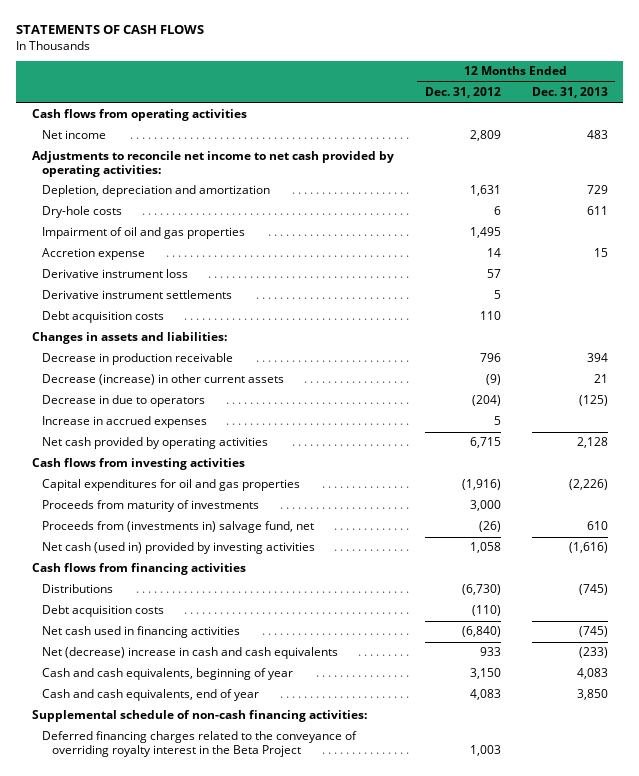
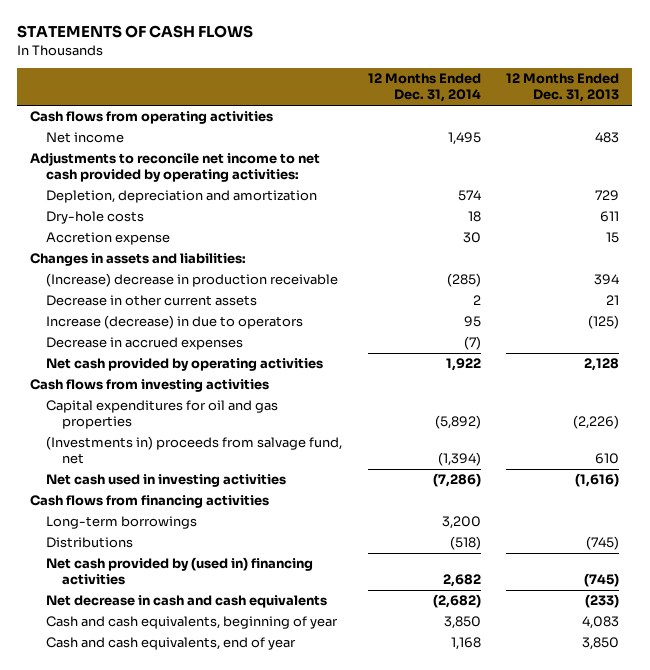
- | 12 Months Ended Dec. 31, 2012 | 12 Months Ended Dec. 31, 2013
+ | 12 Months Ended Dec. 31, 2014 | 12 Months Ended Dec. 31, 2013
- Impairment of oil and gas properties | 1,495 |
- Derivative instrument loss | 57 |
- Derivative instrument settlements | 5 |
- Debt acquisition costs | 110 |
- Decrease in production receivable | 796 | 394
- Decrease (increase) in other current assets | (9) | 21
- Decrease in due to operators | (204) | (125)
- Increase in accrued expenses | 5 |
+ (Increase) decrease in production receivable | (285) | 394
+ Decrease in other current assets | 2 | 21
+ Increase (decrease) in due to operators | 95 | (125)
+ Decrease in accrued expenses | (7) |
- Proceeds from maturity of investments | 3,000 |
- Proceeds from (investments in) salvage fund, net | (26) | 610
- Net cash (used in) provided by investing activities | 1,058 | (1,616)
+ (Investments in) proceeds from salvage fund, net | (1,394) | 610
+ Net cash used in investing activities | (7,286) | (1,616)
+ Long-term borrowings | 3,200 |
- Debt acquisition costs | (110) |
- Net cash used in financing activities | (6,840) | (745)
- Net (decrease) increase in cash and cash equivalents | 933 | (233)
+ Net cash provided by (used in) financing activities | 2,682 | (745)
+ Net decrease in cash and cash equivalents | (2,682) | (233)
- Supplemental schedule of non-cash financing activities:
- Deferred financing charges related to the conveyance of overriding royalty interest in the Beta Project | 1,003 |

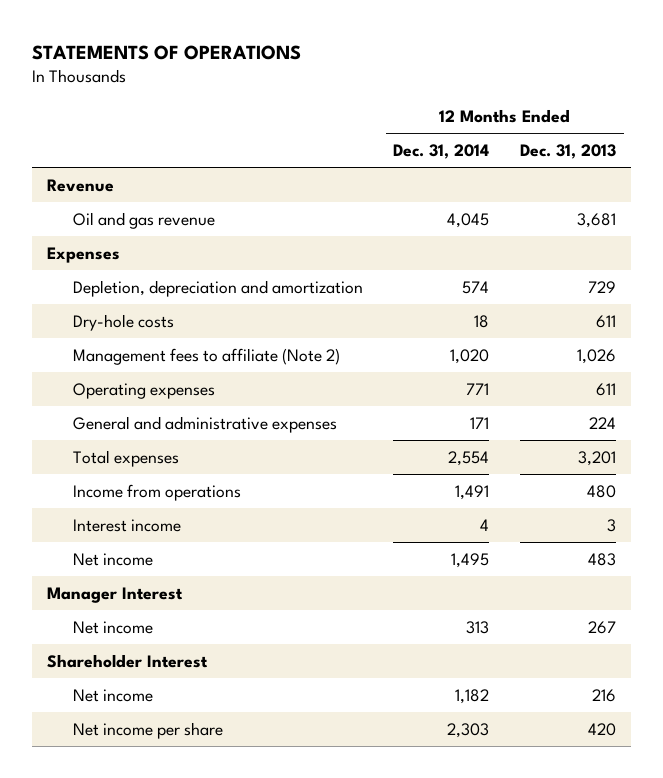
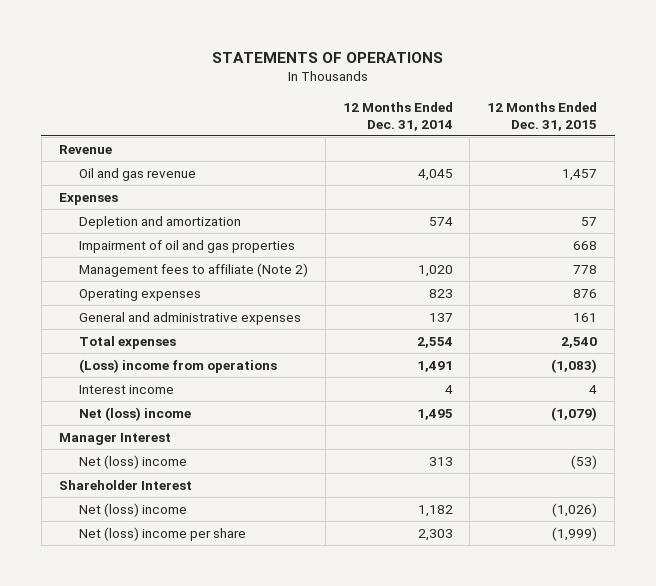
- | 12 Months Ended Dec. 31, 2014 | 12 Months Ended Dec. 31, 2013
+ | 12 Months Ended Dec. 31, 2014 | 12 Months Ended Dec. 31, 2015
- Depletion, depreciation and amortization | 574 | 729
- Dry-hole costs | 18 | 611
+ Depletion and amortization | 574 | 57
+ Impairment of oil and gas properties | | 668
- Operating expenses | 771 | 611
- General and administrative expenses | 171 | 224
+ Operating expenses | 823 | 876
+ General and administrative expenses | 137 | 161
- Income from operations | 1,491 | 480
+ (Loss) income from operations | 1,491 | (1,083)
- Net income | 1,495 | 483
+ Net (loss) income | 1,495 | (1,079)
- Net income | 313 | 267
+ Net (loss) income | 313 | (53)
- Net income | 1,182 | 216
- Net income per share | 2,303 | 420
+ Net (loss) income | 1,182 | (1,026)
+ Net (loss) income per share | 2,303 | (1,999)

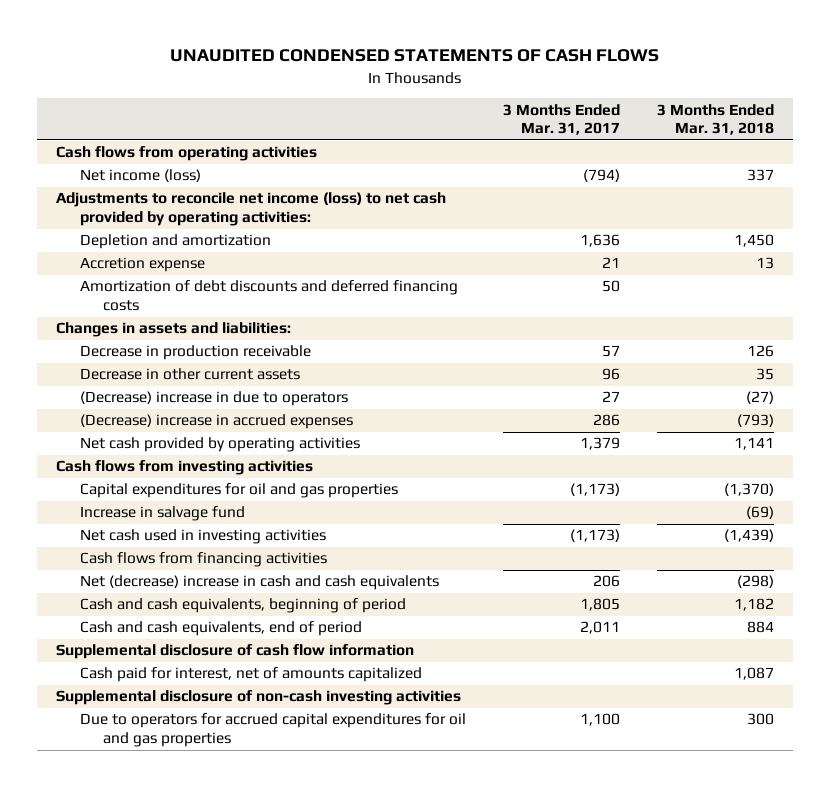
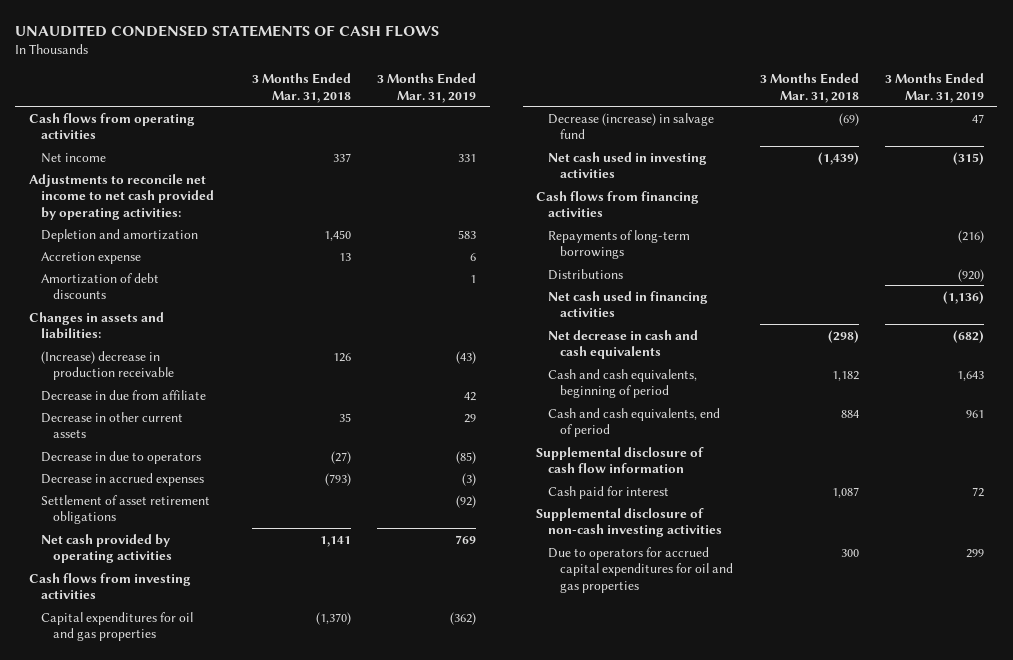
- | 3 Months Ended Mar. 31, 2017 | 3 Months Ended Mar. 31, 2018
+ | 3 Months Ended Mar. 31, 2018 | 3 Months Ended Mar. 31, 2019
- Net income (loss) | (794) | 337
- Adjustments to reconcile net income (loss) to net cash provided by operating activities:
+ Net income | 337 | 331
+ Adjustments to reconcile net income to net cash provided by operating activities:
- Amortization of debt discounts and deferred financing costs | 50 |
+ Amortization of debt discounts | | 1
- Decrease in production receivable | 57 | 126
+ (Increase) decrease in production receivable | 126 | (43)
+ Decrease in due from affiliate | | 42
- (Decrease) increase in due to operators | 27 | (27)
- (Decrease) increase in accrued expenses | 286 | (793)
+ Decrease in due to operators | (27) | (85)
+ Decrease in accrued expenses | (793) | (3)
+ Settlement of asset retirement obligations | | (92)
- Increase in salvage fund | | (69)
+ Decrease (increase) in salvage fund | (69) | 47
- Net (decrease) increase in cash and cash equivalents | 206 | (298)
+ Repayments of long-term borrowings | | (216)
+ Distributions | | (920)
+ Net cash used in financing activities | | (1,136)
+ Net decrease in cash and cash equivalents | (298) | (682)
- Cash paid for interest, net of amounts capitalized | | 1,087
+ Cash paid for interest | 1,087 | 72

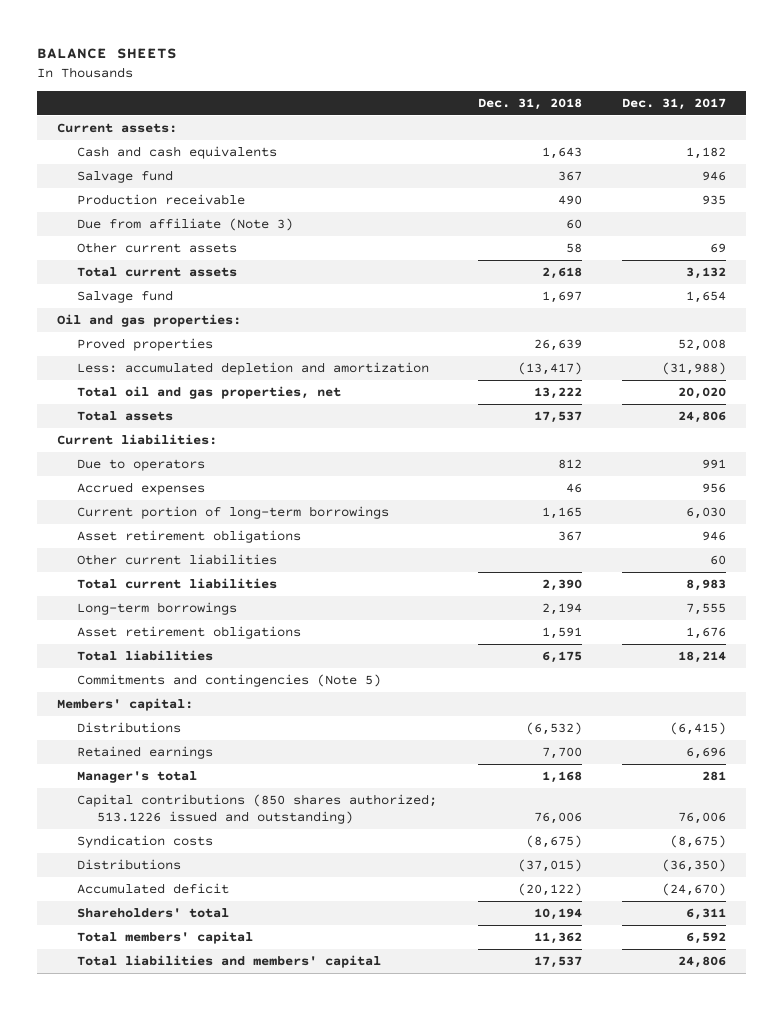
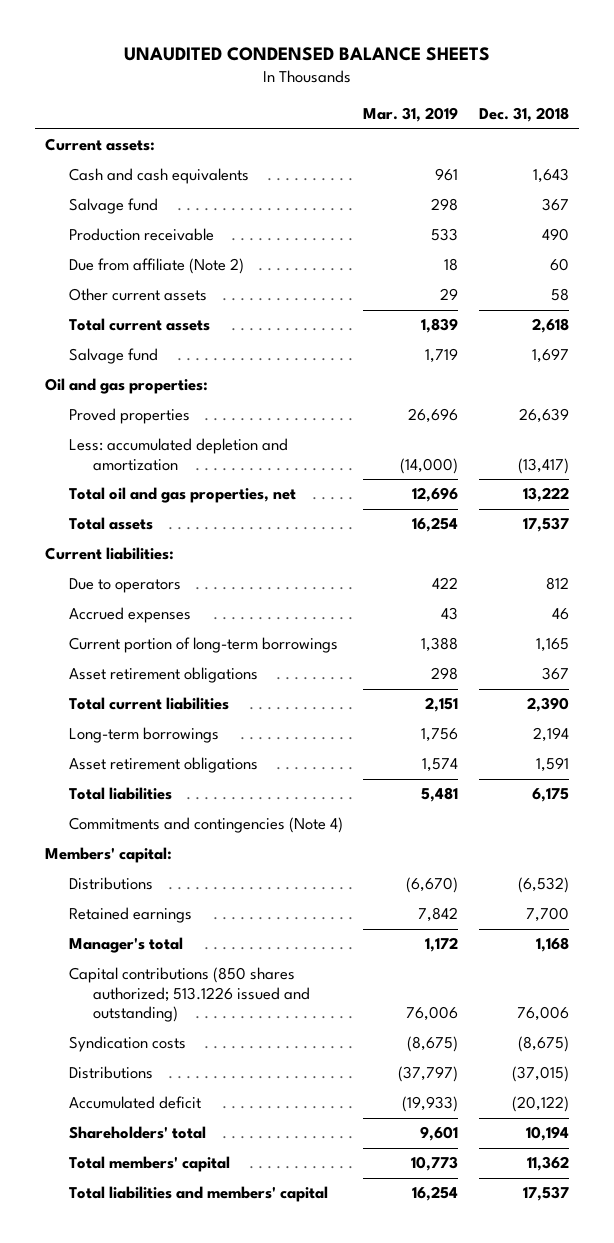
- BALANCE SHEETS
+ UNAUDITED CONDENSED BALANCE SHEETS
- | Dec. 31, 2018 | Dec. 31, 2017
+ | Mar. 31, 2019 | Dec. 31, 2018
- Due from affiliate (Note 3) | 60 |
+ Due from affiliate (Note 2) | 18 | 60
- Other current liabilities | | 60
- Commitments and contingencies (Note 5)
+ Commitments and contingencies (Note 4)

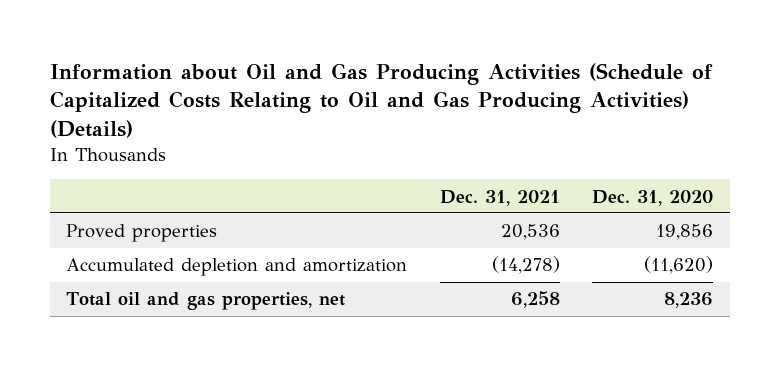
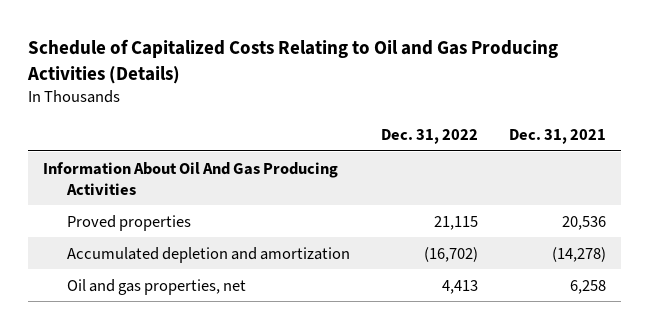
- Information about Oil and Gas Producing Activities (Schedule of Capitalized Costs Relating to Oil and Gas Producing Activities) (Details)
+ Schedule of Capitalized Costs Relating to Oil and Gas Producing Activities (Details)
- | Dec. 31, 2021 | Dec. 31, 2020
+ | Dec. 31, 2022 | Dec. 31, 2021
+ Information About Oil And Gas Producing Activities
- Total oil and gas properties, net | 6,258 | 8,236
+ Oil and gas properties, net | 4,413 | 6,258

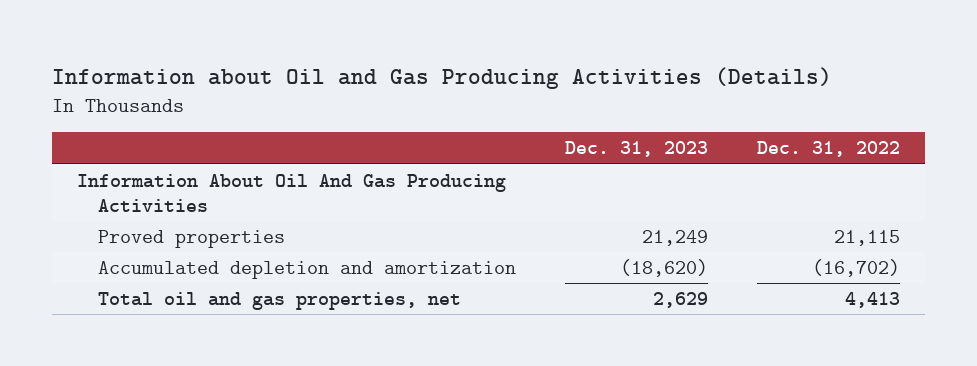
- Schedule of Capitalized Costs Relating to Oil and Gas Producing Activities (Details)
+ Information about Oil and Gas Producing Activities (Details)
- | Dec. 31, 2022 | Dec. 31, 2021
+ | Dec. 31, 2023 | Dec. 31, 2022
- Oil and gas properties, net | 4,413 | 6,258
+ Total oil and gas properties, net | 2,629 | 4,413

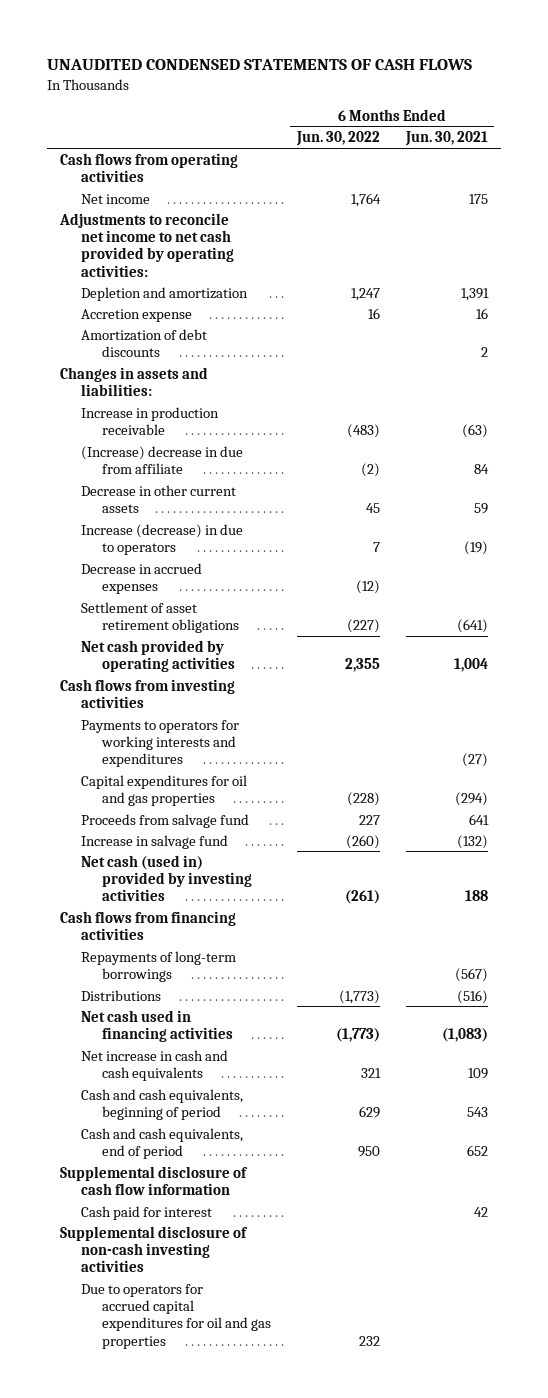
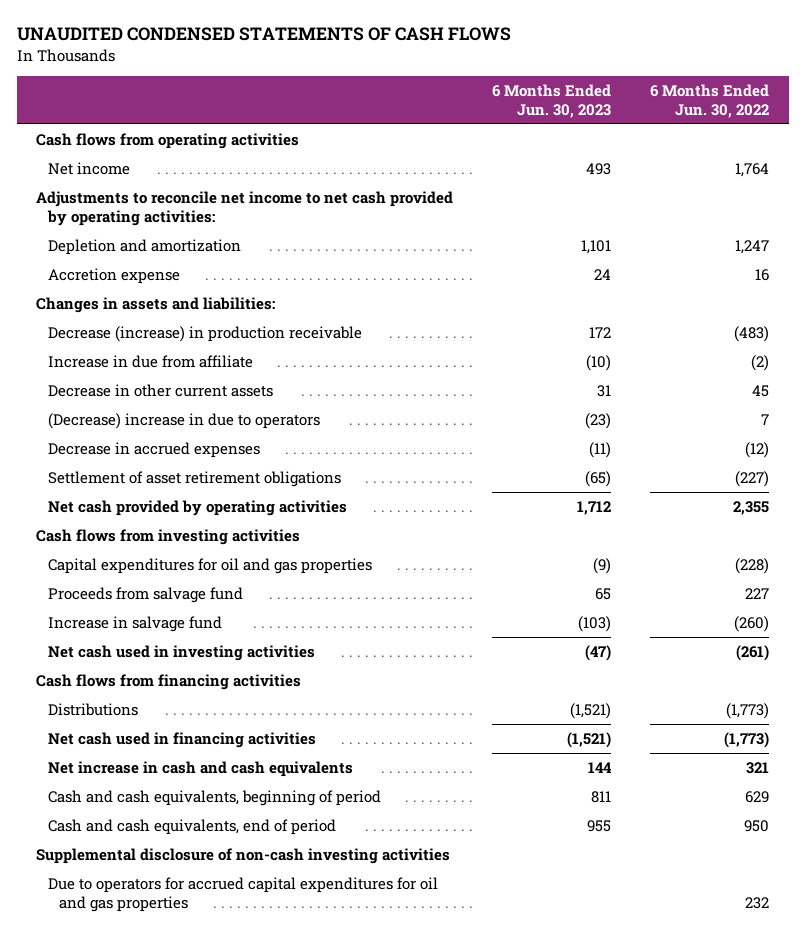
- | 6 Months Ended Jun. 30, 2022 | 6 Months Ended Jun. 30, 2021
+ | 6 Months Ended Jun. 30, 2023 | 6 Months Ended Jun. 30, 2022
- Amortization of debt discounts | | 2
- Increase in production receivable | (483) | (63)
- (Increase) decrease in due from affiliate | (2) | 84
+ Decrease (increase) in production receivable | 172 | (483)
+ Increase in due from affiliate | (10) | (2)
- Increase (decrease) in due to operators | 7 | (19)
+ (Decrease) increase in due to operators | (23) | 7
- Payments to operators for working interests and expenditures | | (27)
- Net cash (used in) provided by investing activities | (261) | 188
+ Net cash used in investing activities | (47) | (261)
- Repayments of long-term borrowings | | (567)
- Supplemental disclosure of cash flow information
- Cash paid for interest | | 42

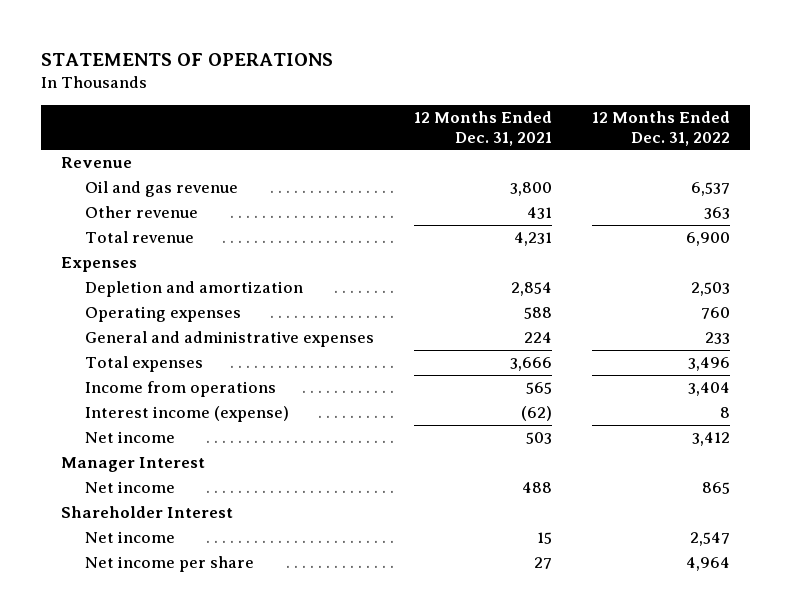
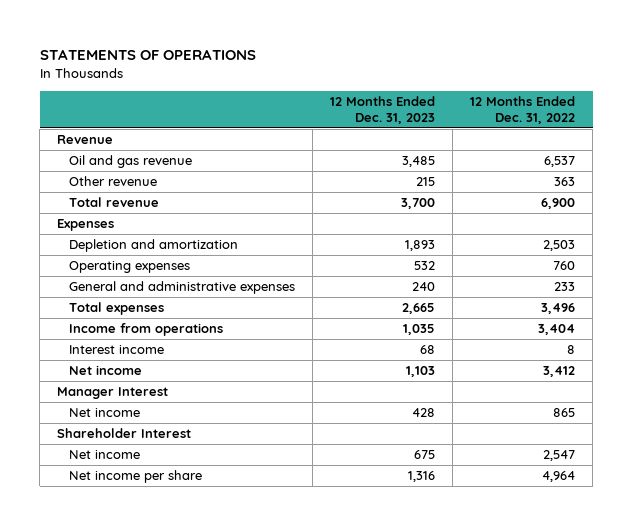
- | 12 Months Ended Dec. 31, 2021 | 12 Months Ended Dec. 31, 2022
+ | 12 Months Ended Dec. 31, 2023 | 12 Months Ended Dec. 31, 2022
- Interest income (expense) | (62) | 8
+ Interest income | 68 | 8

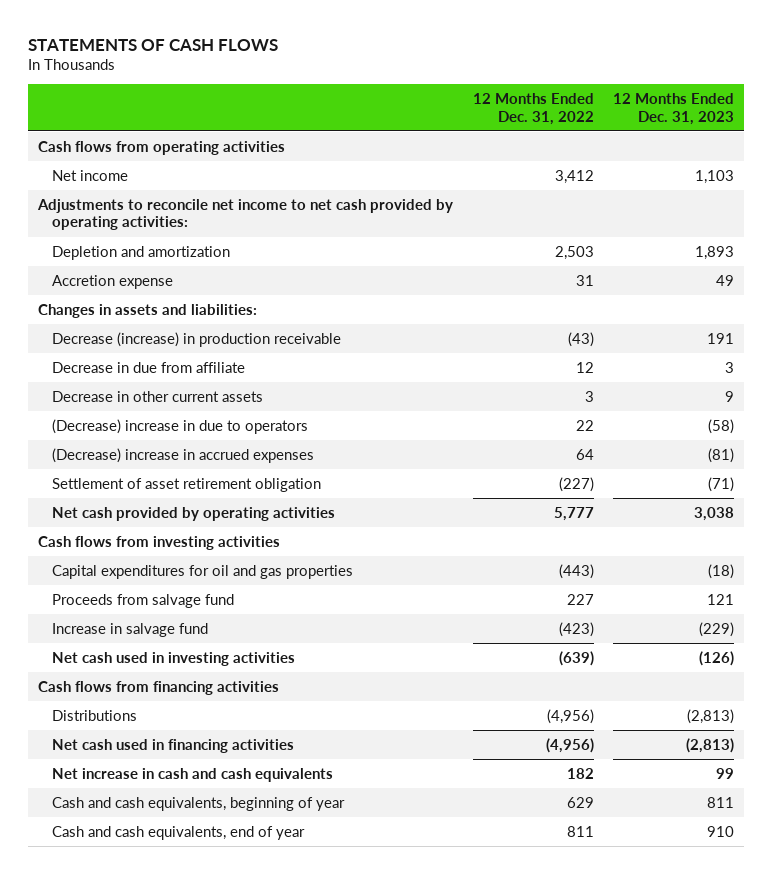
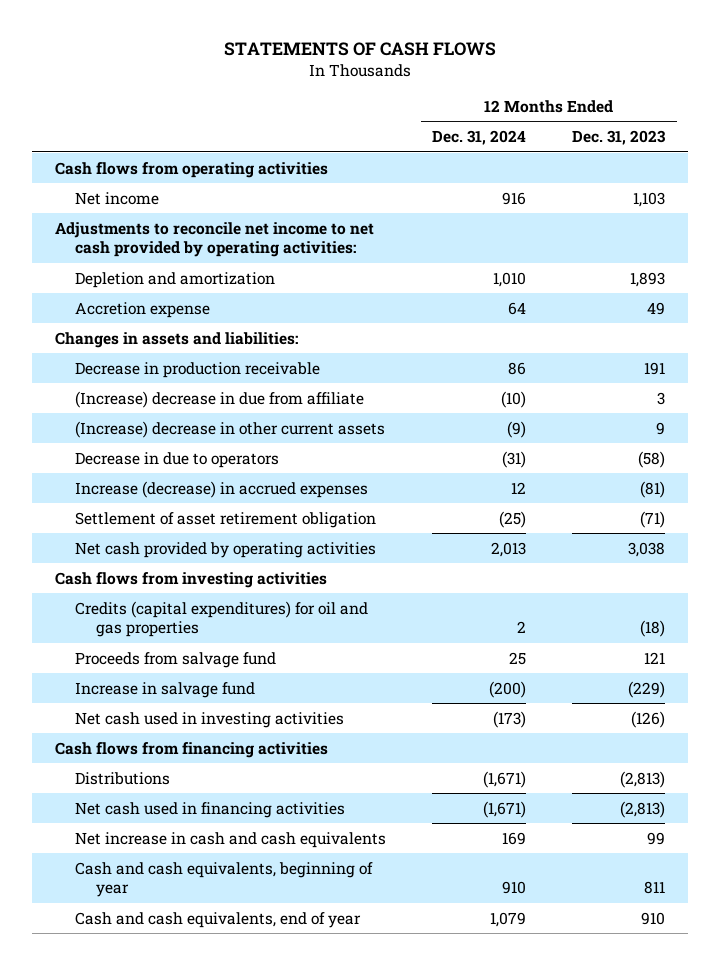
- | 12 Months Ended Dec. 31, 2022 | 12 Months Ended Dec. 31, 2023
+ | 12 Months Ended Dec. 31, 2024 | 12 Months Ended Dec. 31, 2023
- Decrease (increase) in production receivable | (43) | 191
- Decrease in due from affiliate | 12 | 3
- Decrease in other current assets | 3 | 9
- (Decrease) increase in due to operators | 22 | (58)
- (Decrease) increase in accrued expenses | 64 | (81)
+ Decrease in production receivable | 86 | 191
+ (Increase) decrease in due from affiliate | (10) | 3
+ (Increase) decrease in other current assets | (9) | 9
+ Decrease in due to operators | (31) | (58)
+ Increase (decrease) in accrued expenses | 12 | (81)
- Capital expenditures for oil and gas properties | (443) | (18)
+ Credits (capital expenditures) for oil and gas properties | 2 | (18)

